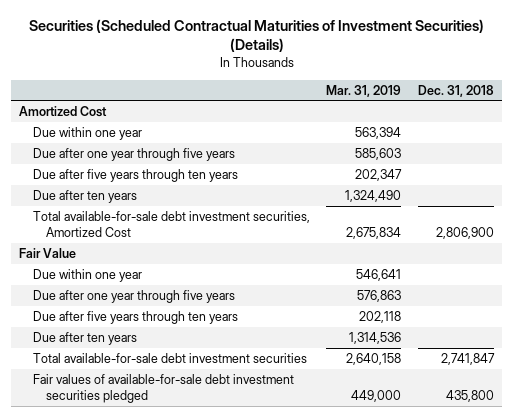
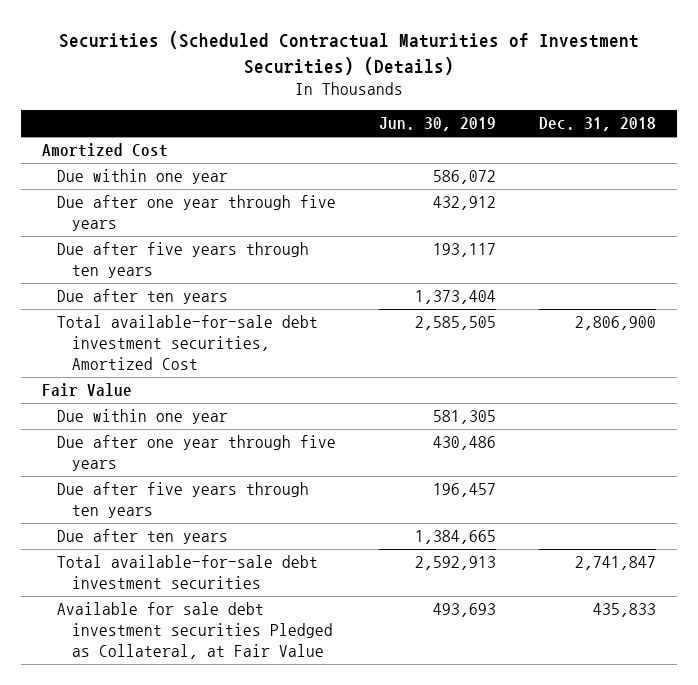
- | Mar. 31, 2019 | Dec. 31, 2018
+ | Jun. 30, 2019 | Dec. 31, 2018
- Fair values of available-for-sale debt investment securities pledged | 449,000 | 435,800
+ Available for sale debt investment securities Pledged as Collateral, at Fair Value | 493,693 | 435,833

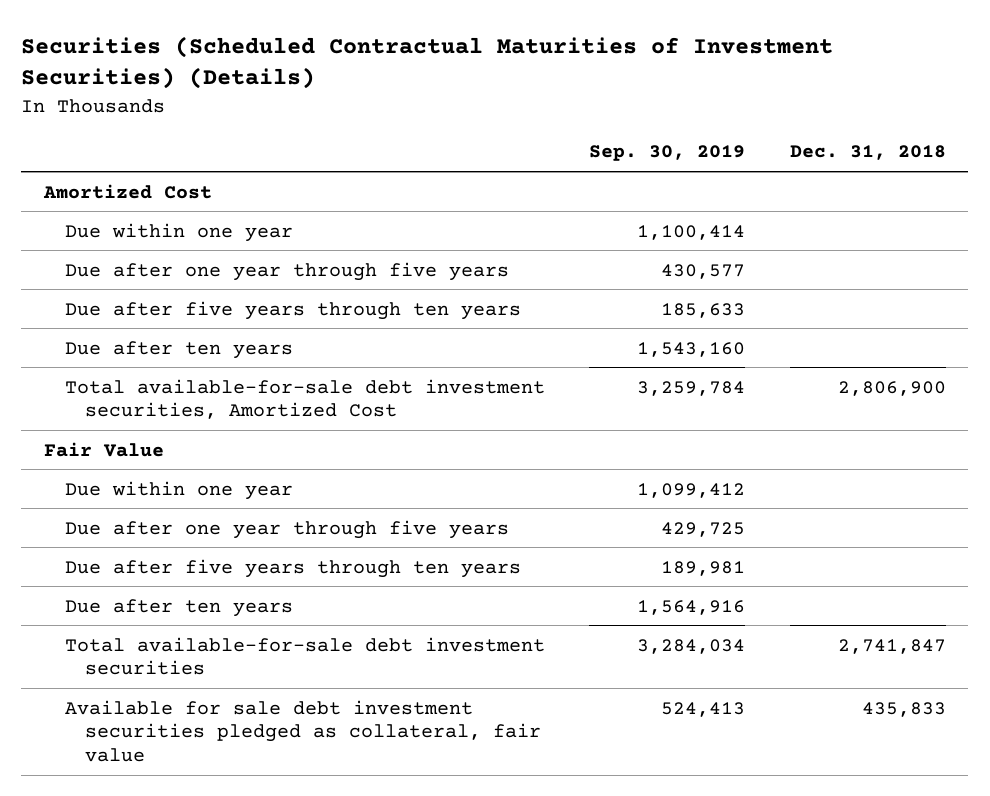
- | Jun. 30, 2019 | Dec. 31, 2018
+ | Sep. 30, 2019 | Dec. 31, 2018
- Available for sale debt investment securities Pledged as Collateral, at Fair Value | 493,693 | 435,833
+ Available for sale debt investment securities pledged as collateral, fair value | 524,413 | 435,833

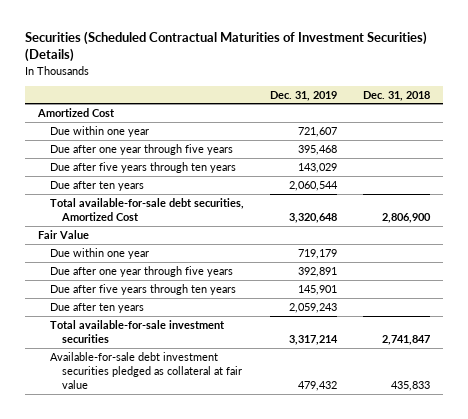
- | Sep. 30, 2019 | Dec. 31, 2018
+ | Dec. 31, 2019 | Dec. 31, 2018
- Total available-for-sale debt investment securities, Amortized Cost | 3,259,784 | 2,806,900
+ Total available-for-sale debt securities, Amortized Cost | 3,320,648 | 2,806,900
- Total available-for-sale debt investment securities | 3,284,034 | 2,741,847
- Available for sale debt investment securities pledged as collateral, fair value | 524,413 | 435,833
+ Total available-for-sale investment securities | 3,317,214 | 2,741,847
+ Available-for-sale debt investment securities pledged as collateral at fair value | 479,432 | 435,833

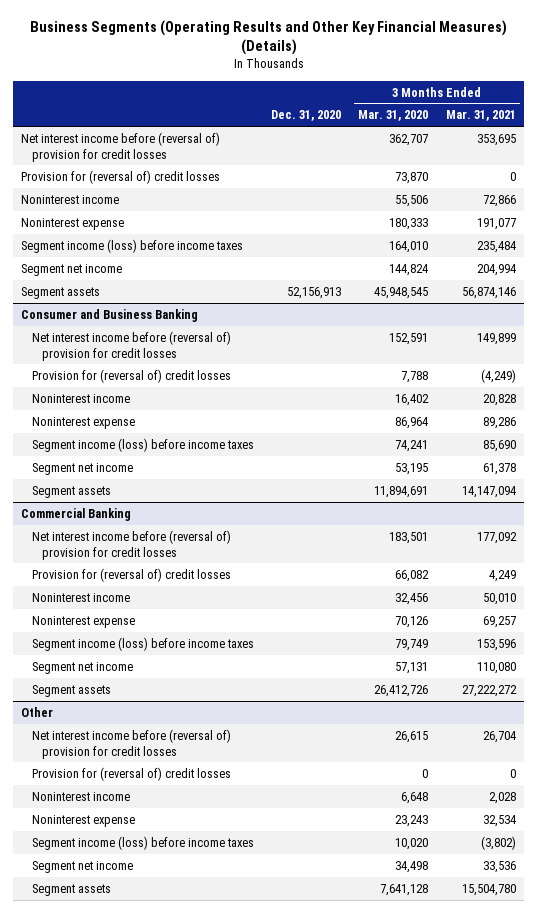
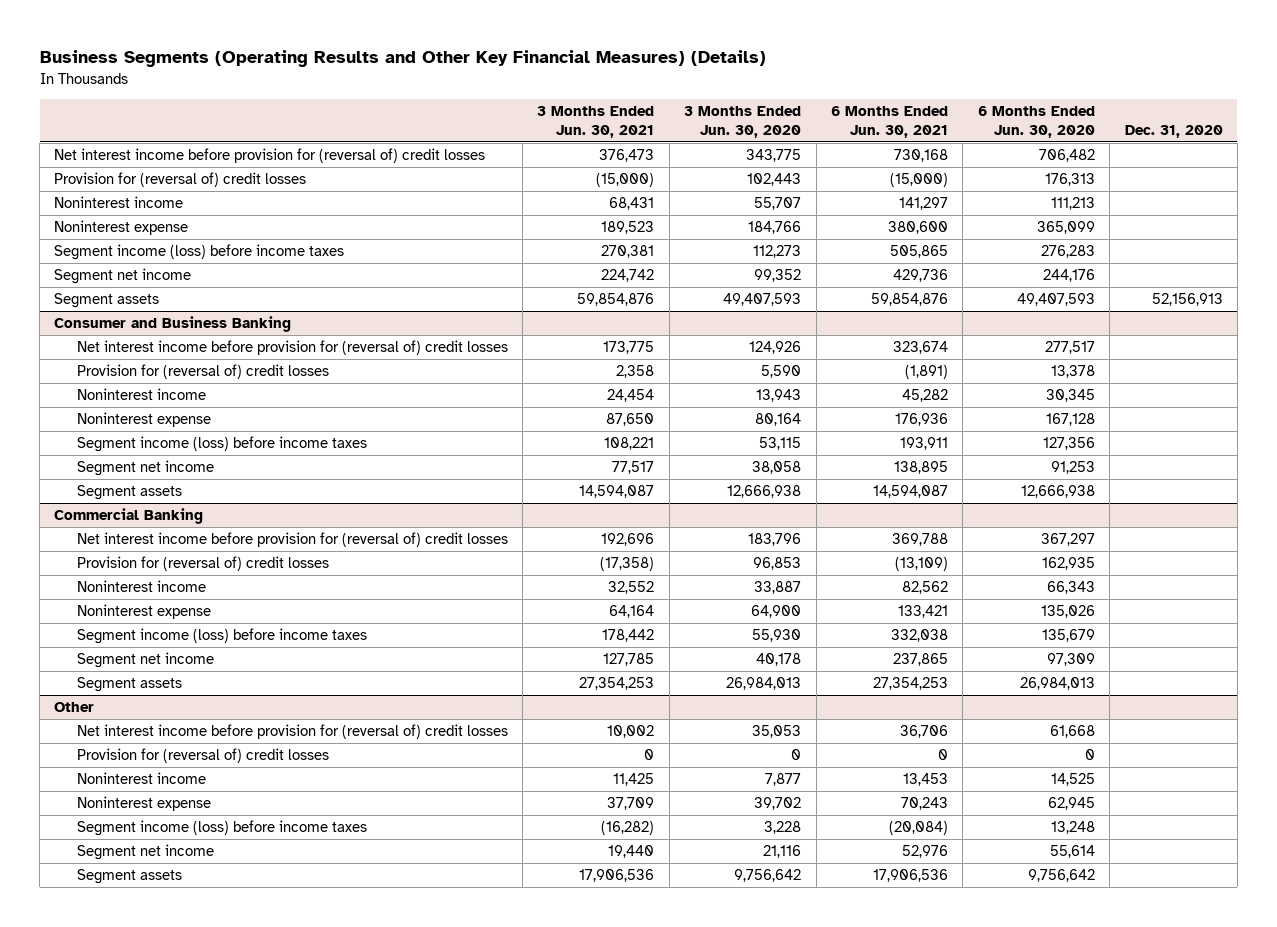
- | Dec. 31, 2020 | 3 Months Ended Mar. 31, 2020 | 3 Months Ended Mar. 31, 2021
+ | 3 Months Ended Jun. 30, 2021 | 3 Months Ended Jun. 30, 2020 | 6 Months Ended Jun. 30, 2021 | 6 Months Ended Jun. 30, 2020 | Dec. 31, 2020
- Net interest income before (reversal of) provision for credit losses | | 362,707 | 353,695
+ Net interest income before provision for (reversal of) credit losses | 376,473 | 343,775 | 730,168 | 706,482 |
@ Consumer and Business Banking
- Net interest income before (reversal of) provision for credit losses | | 152,591 | 149,899
+ Net interest income before provision for (reversal of) credit losses | 173,775 | 124,926 | 323,674 | 277,517 |
@ Commercial Banking
- Net interest income before (reversal of) provision for credit losses | | 183,501 | 177,092
+ Net interest income before provision for (reversal of) credit losses | 192,696 | 183,796 | 369,788 | 367,297 |
@ Other
- Net interest income before (reversal of) provision for credit losses | | 26,615 | 26,704
+ Net interest income before provision for (reversal of) credit losses | 10,002 | 35,053 | 36,706 | 61,668 |

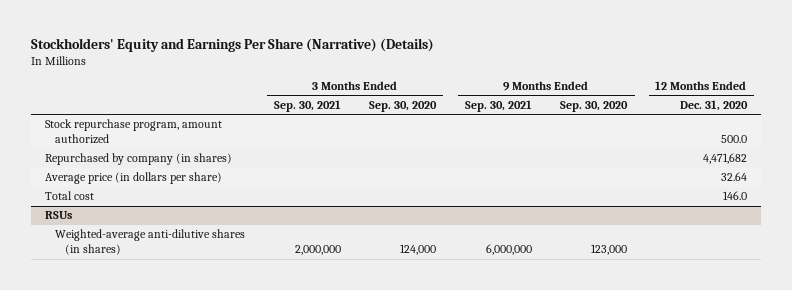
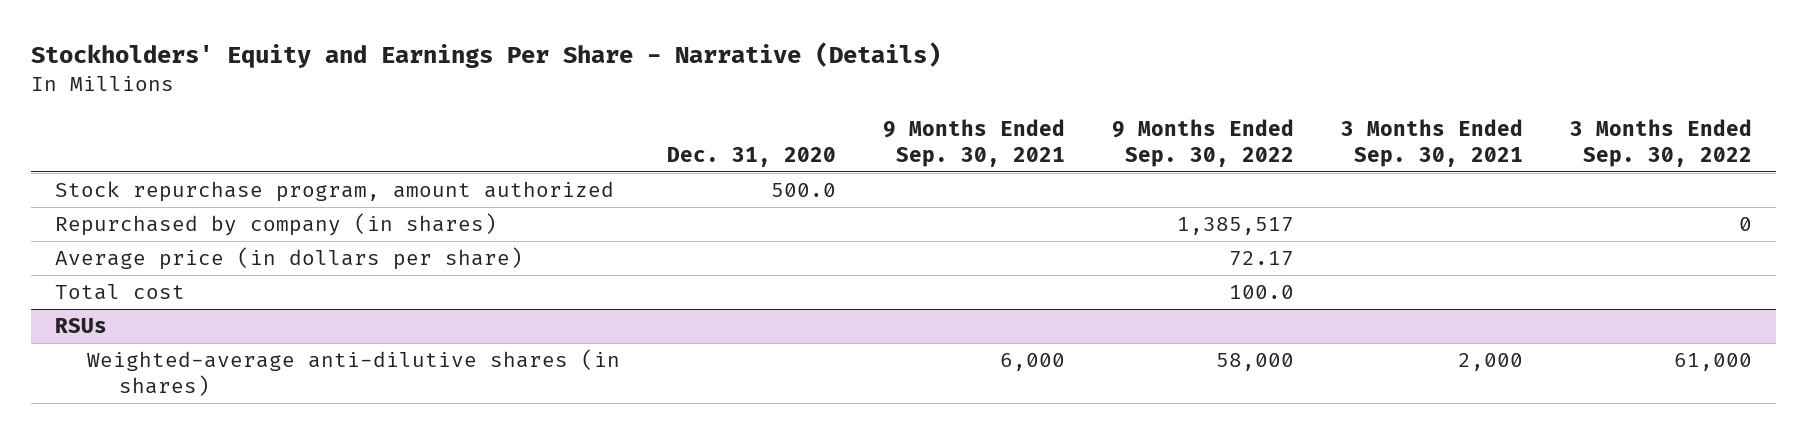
- Stockholders' Equity and Earnings Per Share (Narrative) (Details)
+ Stockholders' Equity and Earnings Per Share - Narrative (Details)
- | 3 Months Ended Sep. 30, 2021 | 3 Months Ended Sep. 30, 2020 | 9 Months Ended Sep. 30, 2021 | 9 Months Ended Sep. 30, 2020 | 12 Months Ended Dec. 31, 2020
+ | Dec. 31, 2020 | 9 Months Ended Sep. 30, 2021 | 9 Months Ended Sep. 30, 2022 | 3 Months Ended Sep. 30, 2021 | 3 Months Ended Sep. 30, 2022
@ RSUs
- Weighted-average anti-dilutive shares (in shares) | 2,000,000 | 124,000 | 6,000,000 | 123,000 |
+ Weighted-average anti-dilutive shares (in shares) | | 6,000 | 58,000 | 2,000 | 61,000

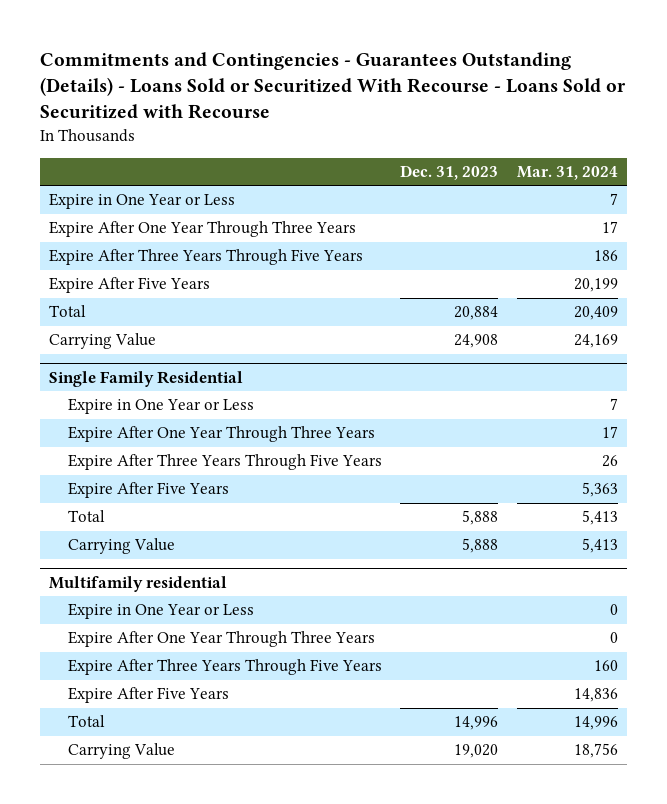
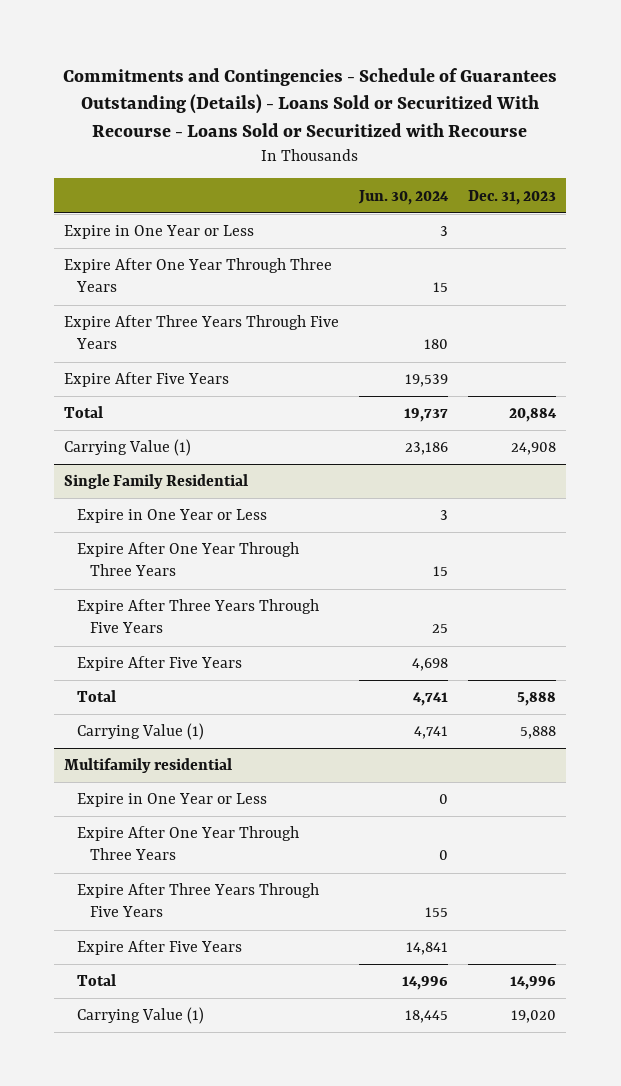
- Commitments and Contingencies - Guarantees Outstanding (Details) - Loans Sold or Securitized With Recourse - Loans Sold or Securitized with Recourse
+ Commitments and Contingencies - Schedule of Guarantees Outstanding (Details) - Loans Sold or Securitized With Recourse - Loans Sold or Securitized with Recourse
- | Dec. 31, 2023 | Mar. 31, 2024
+ | Jun. 30, 2024 | Dec. 31, 2023
- Carrying Value | 24,908 | 24,169
+ Carrying Value (1) | 23,186 | 24,908
@ Single Family Residential
- Carrying Value | 5,888 | 5,413
+ Carrying Value (1) | 4,741 | 5,888
@ Multifamily residential
- Carrying Value | 19,020 | 18,756
+ Carrying Value (1) | 18,445 | 19,020

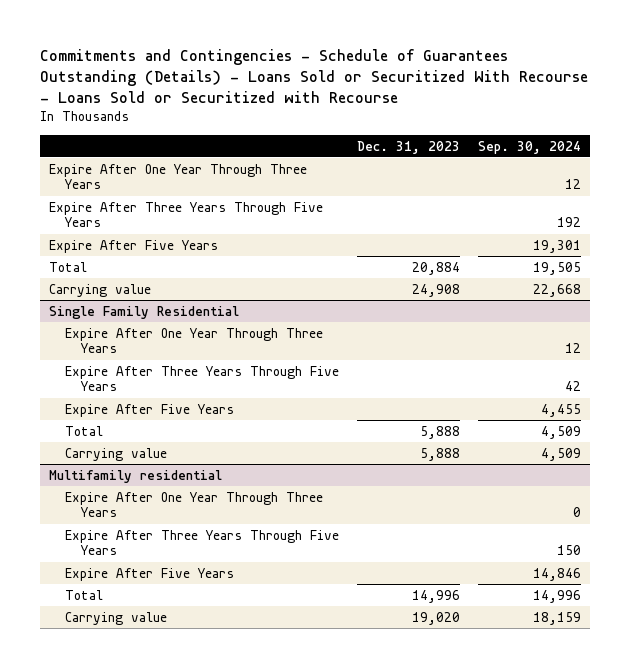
- | Jun. 30, 2024 | Dec. 31, 2023
+ | Dec. 31, 2023 | Sep. 30, 2024
- Expire in One Year or Less | 3 |
- Carrying Value (1) | 23,186 | 24,908
+ Carrying value | 24,908 | 22,668
@ Single Family Residential
- Expire in One Year or Less | 3 |
- Carrying Value (1) | 4,741 | 5,888
+ Carrying value | 5,888 | 4,509
@ Multifamily residential
- Expire in One Year or Less | 0 |
- Carrying Value (1) | 18,445 | 19,020
+ Carrying value | 19,020 | 18,159

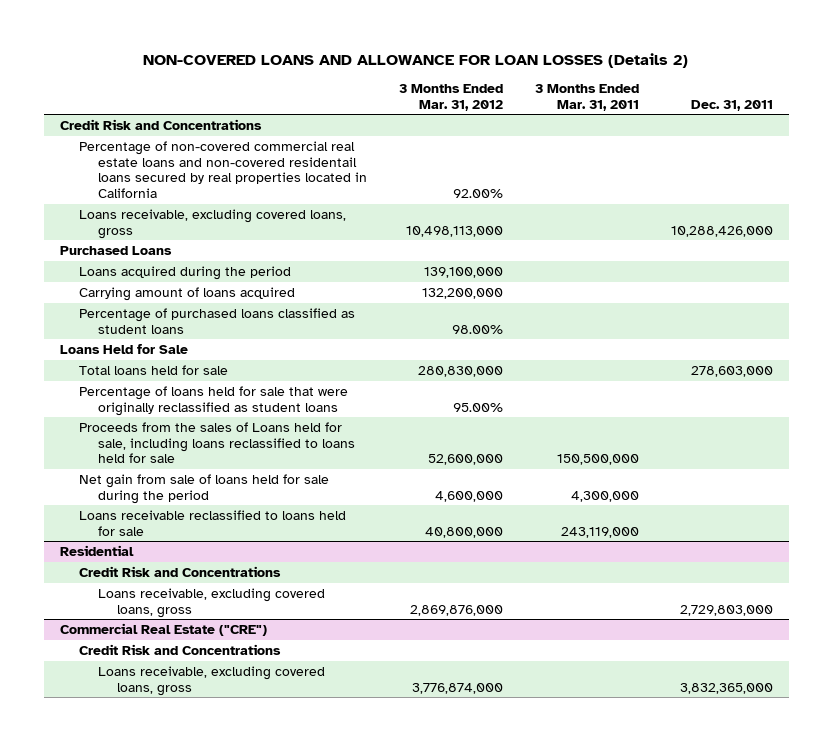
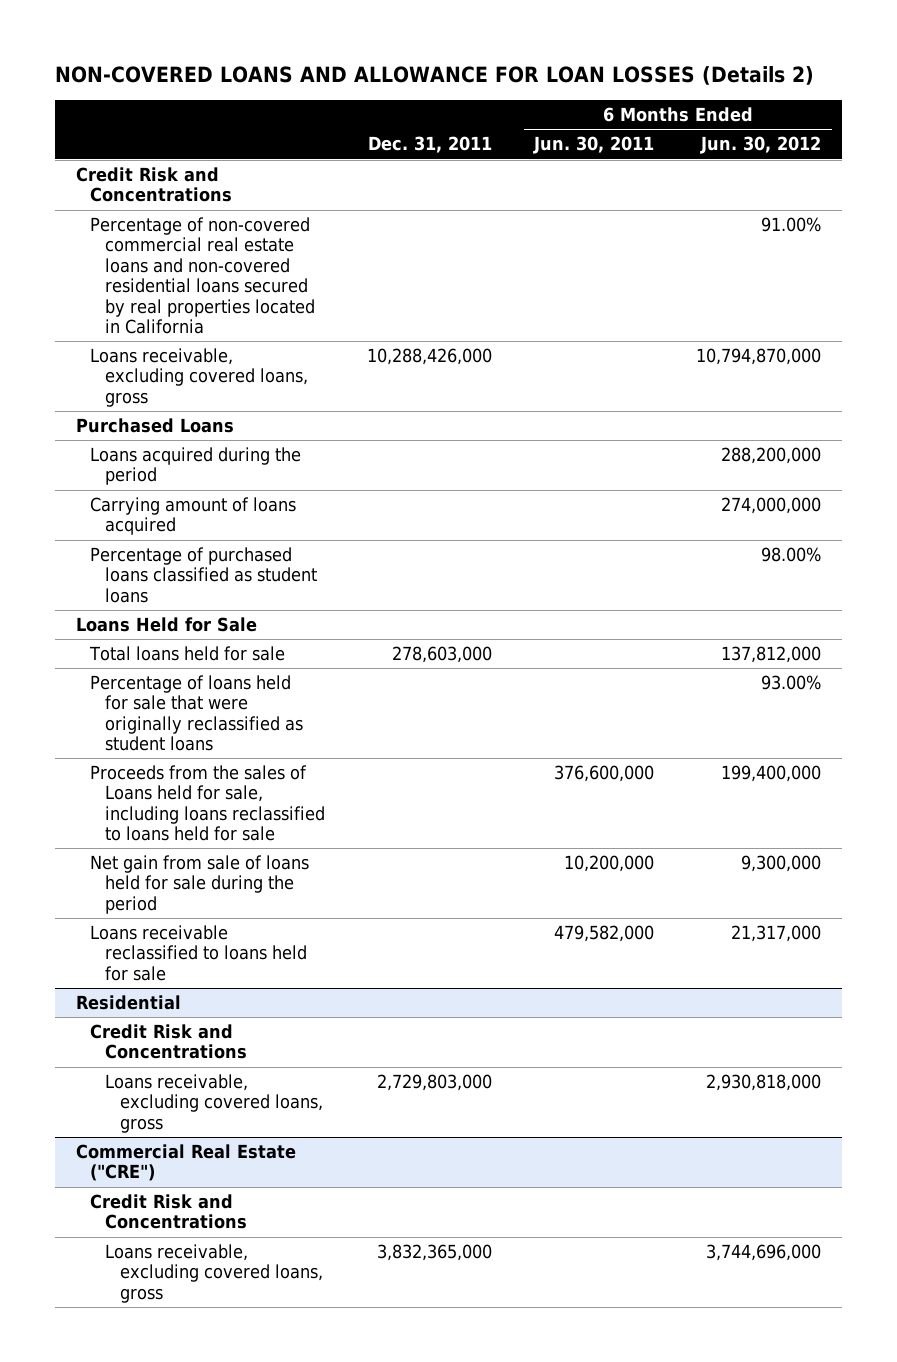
- | 3 Months Ended Mar. 31, 2012 | 3 Months Ended Mar. 31, 2011 | Dec. 31, 2011
+ | Dec. 31, 2011 | 6 Months Ended Jun. 30, 2011 | 6 Months Ended Jun. 30, 2012
- Percentage of non-covered commercial real estate loans and non-covered residentail loans secured by real properties located in California | 92.00% | |
+ Percentage of non-covered commercial real estate loans and non-covered residential loans secured by real properties located in California | | | 91.00%

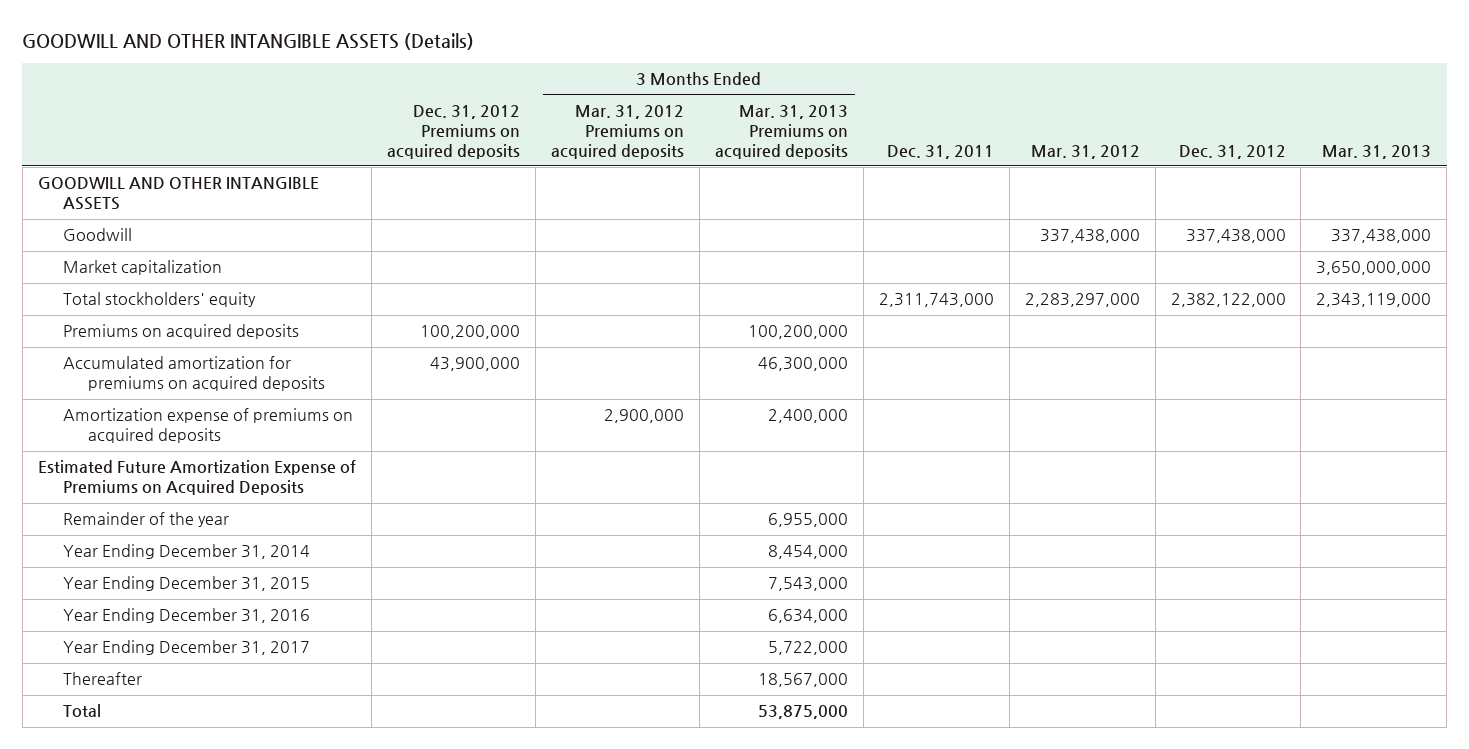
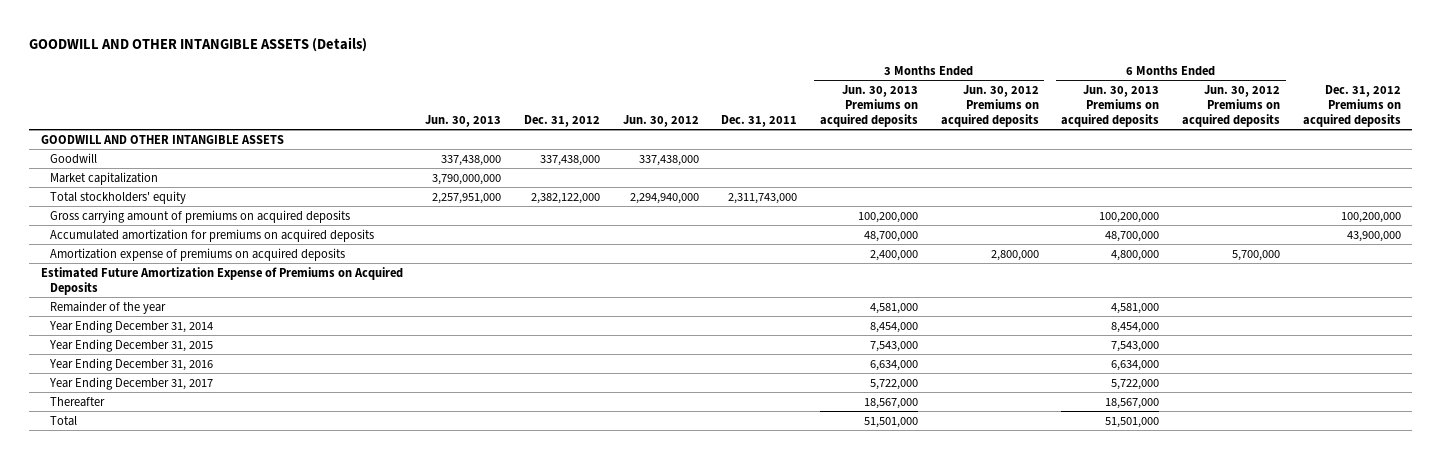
- | Dec. 31, 2012 Premiums on acquired deposits | 3 Months Ended Mar. 31, 2012 Premiums on acquired deposits | 3 Months Ended Mar. 31, 2013 Premiums on acquired deposits | Dec. 31, 2011 | Mar. 31, 2012 | Dec. 31, 2012 | Mar. 31, 2013
+ | Jun. 30, 2013 | Dec. 31, 2012 | Jun. 30, 2012 | Dec. 31, 2011 | 3 Months Ended Jun. 30, 2013 Premiums on acquired deposits | 3 Months Ended Jun. 30, 2012 Premiums on acquired deposits | 6 Months Ended Jun. 30, 2013 Premiums on acquired deposits | 6 Months Ended Jun. 30, 2012 Premiums on acquired deposits | Dec. 31, 2012 Premiums on acquired deposits
- Premiums on acquired deposits | 100,200,000 | | 100,200,000 | | | |
+ Gross carrying amount of premiums on acquired deposits | | | | | 100,200,000 | | 100,200,000 | | 100,200,000

